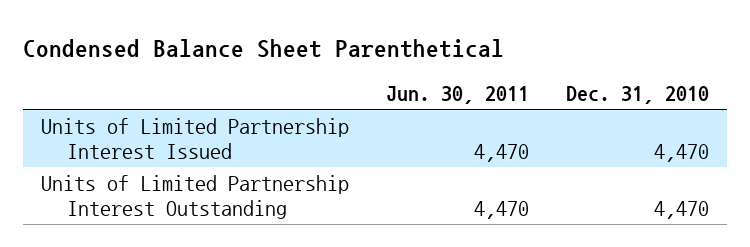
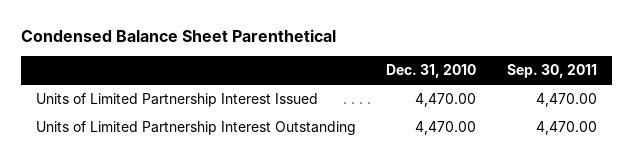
- | Jun. 30, 2011 | Dec. 31, 2010
+ | Dec. 31, 2010 | Sep. 30, 2011
- Units of Limited Partnership Interest Issued | 4,470 | 4,470
- Units of Limited Partnership Interest Outstanding | 4,470 | 4,470
+ Units of Limited Partnership Interest Issued | 4,470.00 | 4,470.00
+ Units of Limited Partnership Interest Outstanding | 4,470.00 | 4,470.00

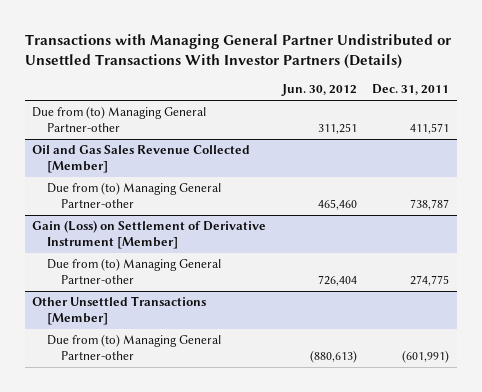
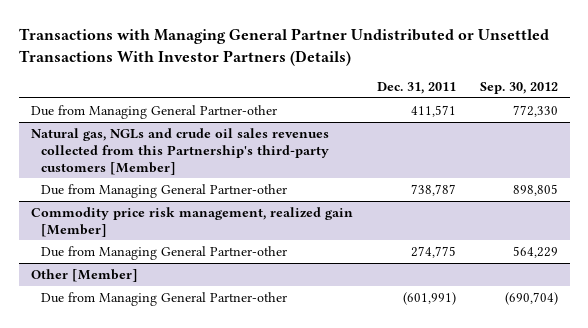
- | Jun. 30, 2012 | Dec. 31, 2011
+ | Dec. 31, 2011 | Sep. 30, 2012
- Due from (to) Managing General Partner-other | 311,251 | 411,571
- Oil and Gas Sales Revenue Collected [Member]
- Due from (to) Managing General Partner-other | 465,460 | 738,787
- Gain (Loss) on Settlement of Derivative Instrument [Member]
- Due from (to) Managing General Partner-other | 726,404 | 274,775
- Other Unsettled Transactions [Member]
- Due from (to) Managing General Partner-other | (880,613) | (601,991)
+ Due from Managing General Partner-other | 411,571 | 772,330
+ Natural gas, NGLs and crude oil sales revenues collected from this Partnership's third-party customers [Member]
+ Due from Managing General Partner-other | 738,787 | 898,805
+ Commodity price risk management, realized gain [Member]
+ Due from Managing General Partner-other | 274,775 | 564,229
+ Other [Member]
+ Due from Managing General Partner-other | (601,991) | (690,704)

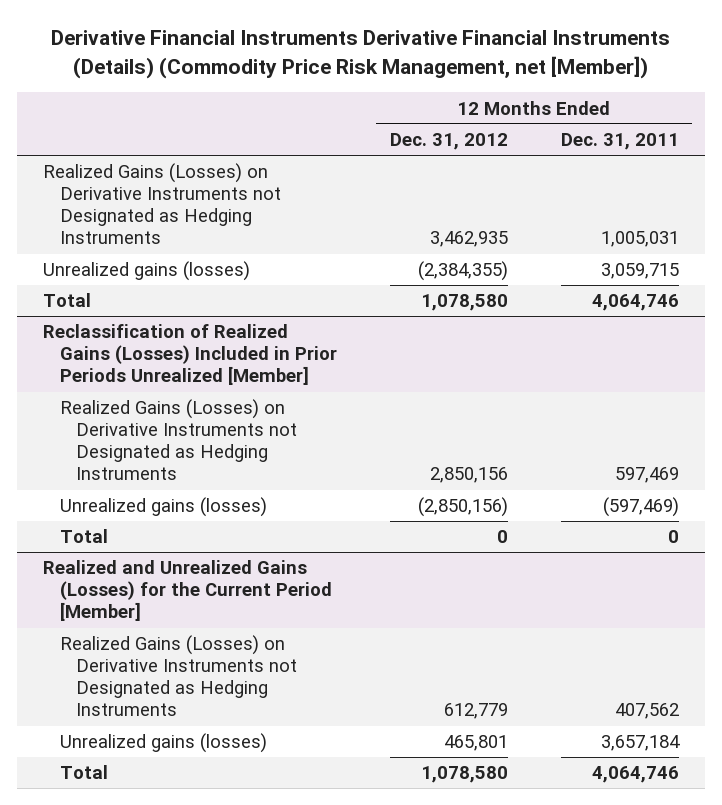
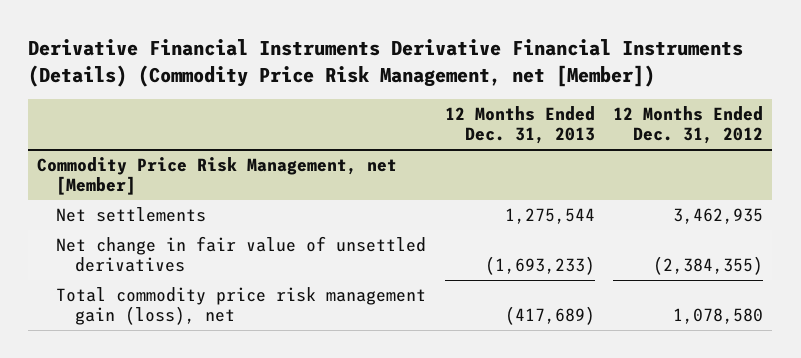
- | 12 Months Ended Dec. 31, 2012 | 12 Months Ended Dec. 31, 2011
+ | 12 Months Ended Dec. 31, 2013 | 12 Months Ended Dec. 31, 2012
- Realized Gains (Losses) on Derivative Instruments not Designated as Hedging Instruments | 3,462,935 | 1,005,031
- Unrealized gains (losses) | (2,384,355) | 3,059,715
- Total | 1,078,580 | 4,064,746
- Reclassification of Realized Gains (Losses) Included in Prior Periods Unrealized [Member]
- Realized Gains (Losses) on Derivative Instruments not Designated as Hedging Instruments | 2,850,156 | 597,469
- Unrealized gains (losses) | (2,850,156) | (597,469)
- Total | 0 | 0
- Realized and Unrealized Gains (Losses) for the Current Period [Member]
- Realized Gains (Losses) on Derivative Instruments not Designated as Hedging Instruments | 612,779 | 407,562
- Unrealized gains (losses) | 465,801 | 3,657,184
- Total | 1,078,580 | 4,064,746
+ Commodity Price Risk Management, net [Member]
+ Net settlements | 1,275,544 | 3,462,935
+ Net change in fair value of unsettled derivatives | (1,693,233) | (2,384,355)
+ Total commodity price risk management gain (loss), net | (417,689) | 1,078,580

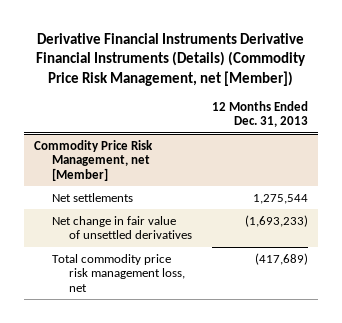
- | 12 Months Ended Dec. 31, 2013 | 12 Months Ended Dec. 31, 2012
+ | 12 Months Ended Dec. 31, 2013
@ Commodity Price Risk Management, net [Member]
- Total commodity price risk management gain (loss), net | (417,689) | 1,078,580
+ Total commodity price risk management loss, net | (417,689)

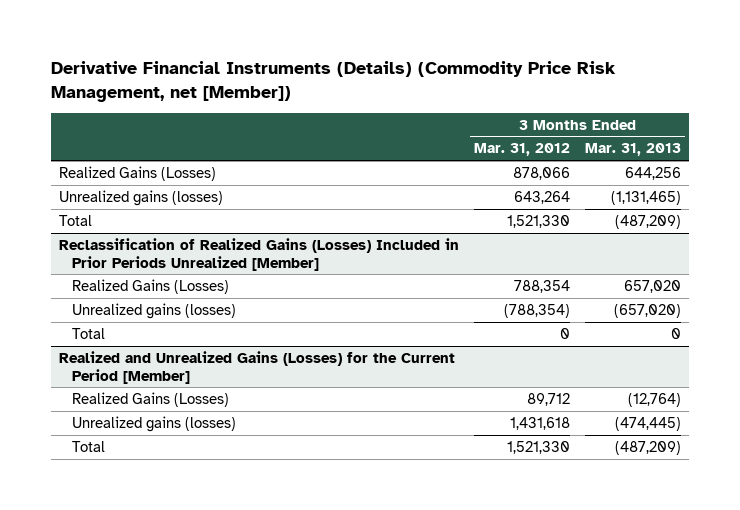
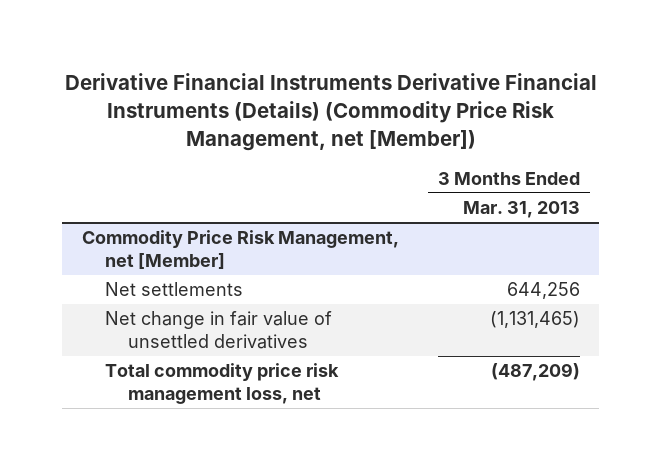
- Derivative Financial Instruments (Details) (Commodity Price Risk Management, net [Member])
+ Derivative Financial Instruments Derivative Financial Instruments (Details) (Commodity Price Risk Management, net [Member])
- | 3 Months Ended Mar. 31, 2012 | 3 Months Ended Mar. 31, 2013
+ | 3 Months Ended Mar. 31, 2013
- Realized Gains (Losses) | 878,066 | 644,256
- Unrealized gains (losses) | 643,264 | (1,131,465)
- Total | 1,521,330 | (487,209)
- Reclassification of Realized Gains (Losses) Included in Prior Periods Unrealized [Member]
- Realized Gains (Losses) | 788,354 | 657,020
- Unrealized gains (losses) | (788,354) | (657,020)
- Total | 0 | 0
- Realized and Unrealized Gains (Losses) for the Current Period [Member]
- Realized Gains (Losses) | 89,712 | (12,764)
- Unrealized gains (losses) | 1,431,618 | (474,445)
- Total | 1,521,330 | (487,209)
+ Commodity Price Risk Management, net [Member]
+ Net settlements | 644,256
+ Net change in fair value of unsettled derivatives | (1,131,465)
+ Total commodity price risk management loss, net | (487,209)

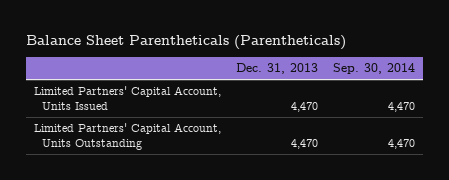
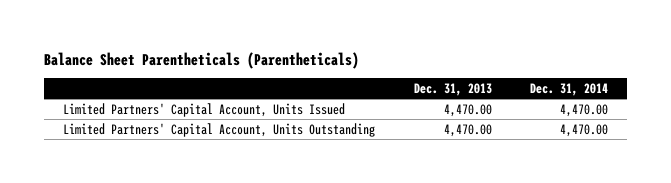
- | Dec. 31, 2013 | Sep. 30, 2014
+ | Dec. 31, 2013 | Dec. 31, 2014
- Limited Partners' Capital Account, Units Issued | 4,470 | 4,470
- Limited Partners' Capital Account, Units Outstanding | 4,470 | 4,470
+ Limited Partners' Capital Account, Units Issued | 4,470.00 | 4,470.00
+ Limited Partners' Capital Account, Units Outstanding | 4,470.00 | 4,470.00

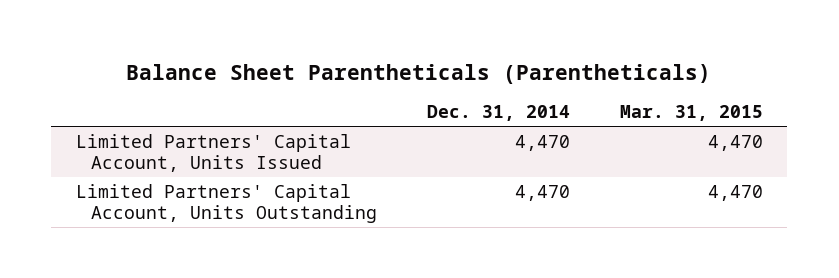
- | Dec. 31, 2013 | Dec. 31, 2014
+ | Dec. 31, 2014 | Mar. 31, 2015
- Limited Partners' Capital Account, Units Issued | 4,470.00 | 4,470.00
- Limited Partners' Capital Account, Units Outstanding | 4,470.00 | 4,470.00
+ Limited Partners' Capital Account, Units Issued | 4,470 | 4,470
+ Limited Partners' Capital Account, Units Outstanding | 4,470 | 4,470

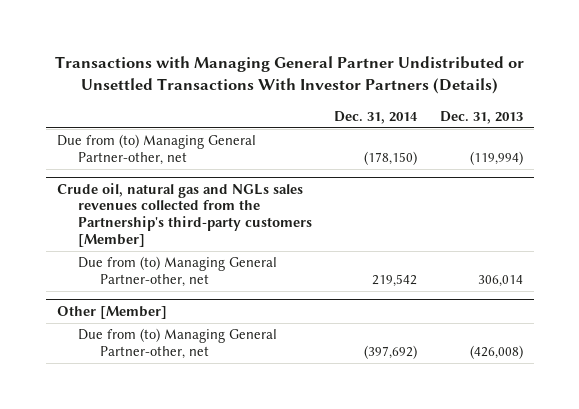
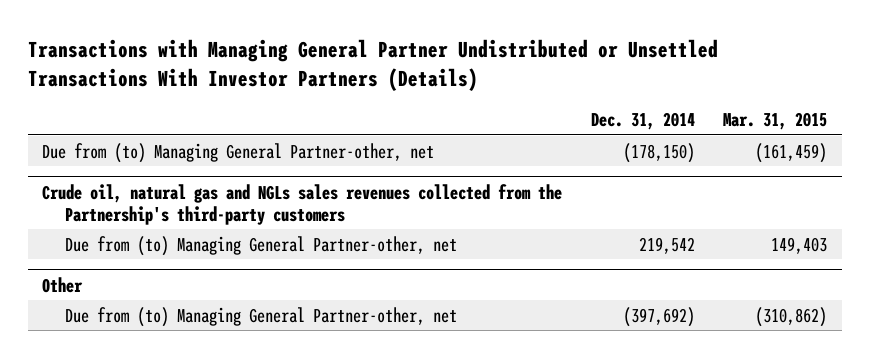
- | Dec. 31, 2014 | Dec. 31, 2013
+ | Dec. 31, 2014 | Mar. 31, 2015
- Crude oil, natural gas and NGLs sales revenues collected from the Partnership's third-party customers [Member]
+ Crude oil, natural gas and NGLs sales revenues collected from the Partnership's third-party customers
- Other [Member]
+ Other

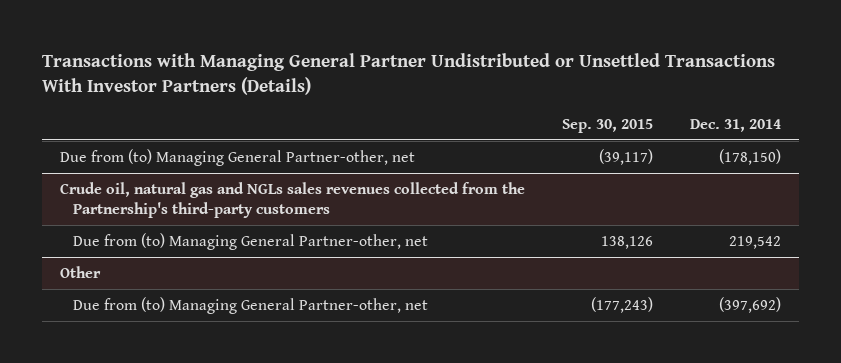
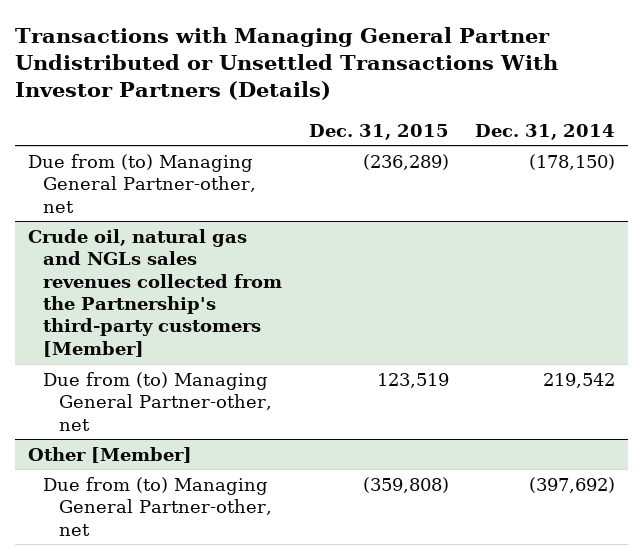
- | Sep. 30, 2015 | Dec. 31, 2014
+ | Dec. 31, 2015 | Dec. 31, 2014
- Crude oil, natural gas and NGLs sales revenues collected from the Partnership's third-party customers
+ Crude oil, natural gas and NGLs sales revenues collected from the Partnership's third-party customers [Member]
- Other
+ Other [Member]

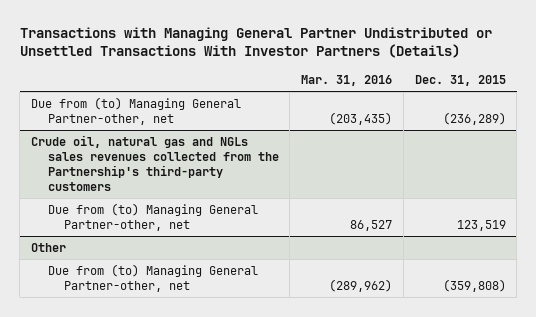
- | Dec. 31, 2015 | Dec. 31, 2014
+ | Mar. 31, 2016 | Dec. 31, 2015
- Crude oil, natural gas and NGLs sales revenues collected from the Partnership's third-party customers [Member]
+ Crude oil, natural gas and NGLs sales revenues collected from the Partnership's third-party customers
- Other [Member]
+ Other

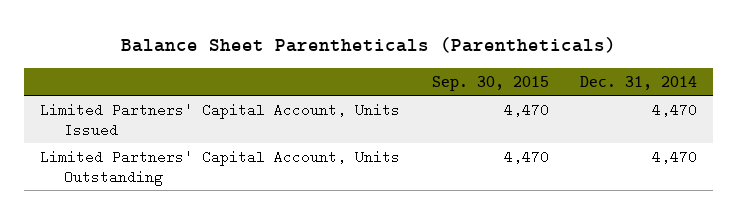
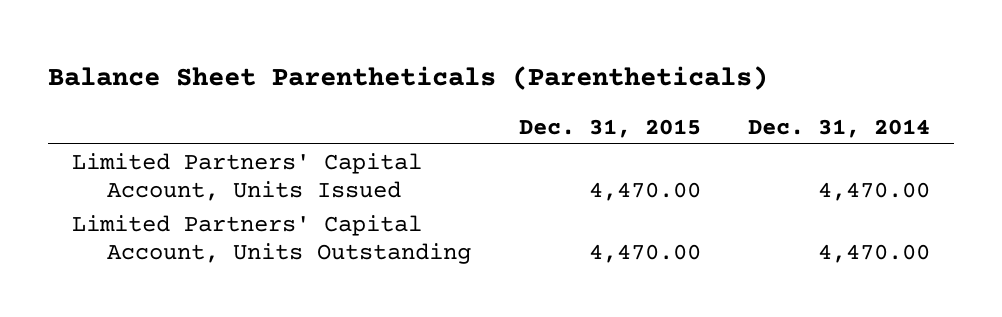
- | Sep. 30, 2015 | Dec. 31, 2014
+ | Dec. 31, 2015 | Dec. 31, 2014
- Limited Partners' Capital Account, Units Issued | 4,470 | 4,470
- Limited Partners' Capital Account, Units Outstanding | 4,470 | 4,470
+ Limited Partners' Capital Account, Units Issued | 4,470.00 | 4,470.00
+ Limited Partners' Capital Account, Units Outstanding | 4,470.00 | 4,470.00

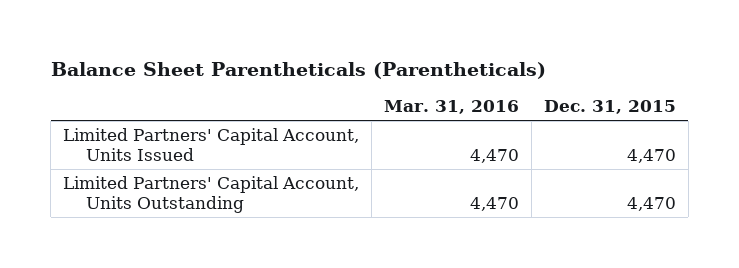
- | Dec. 31, 2015 | Dec. 31, 2014
+ | Mar. 31, 2016 | Dec. 31, 2015
- Limited Partners' Capital Account, Units Issued | 4,470.00 | 4,470.00
- Limited Partners' Capital Account, Units Outstanding | 4,470.00 | 4,470.00
+ Limited Partners' Capital Account, Units Issued | 4,470 | 4,470
+ Limited Partners' Capital Account, Units Outstanding | 4,470 | 4,470

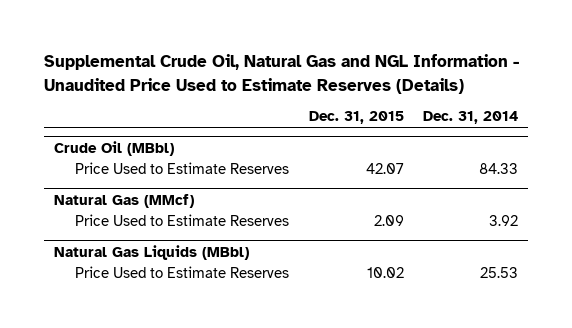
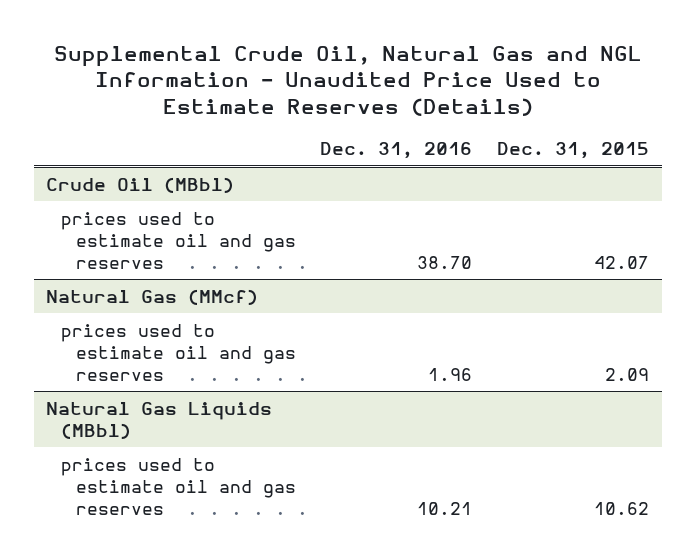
- | Dec. 31, 2015 | Dec. 31, 2014
+ | Dec. 31, 2016 | Dec. 31, 2015
@ Crude Oil (MBbl)
- Price Used to Estimate Reserves | 42.07 | 84.33
+ prices used to estimate oil and gas reserves | 38.70 | 42.07
@ Natural Gas (MMcf)
- Price Used to Estimate Reserves | 2.09 | 3.92
+ prices used to estimate oil and gas reserves | 1.96 | 2.09
@ Natural Gas Liquids (MBbl)
- Price Used to Estimate Reserves | 10.02 | 25.53
+ prices used to estimate oil and gas reserves | 10.21 | 10.62

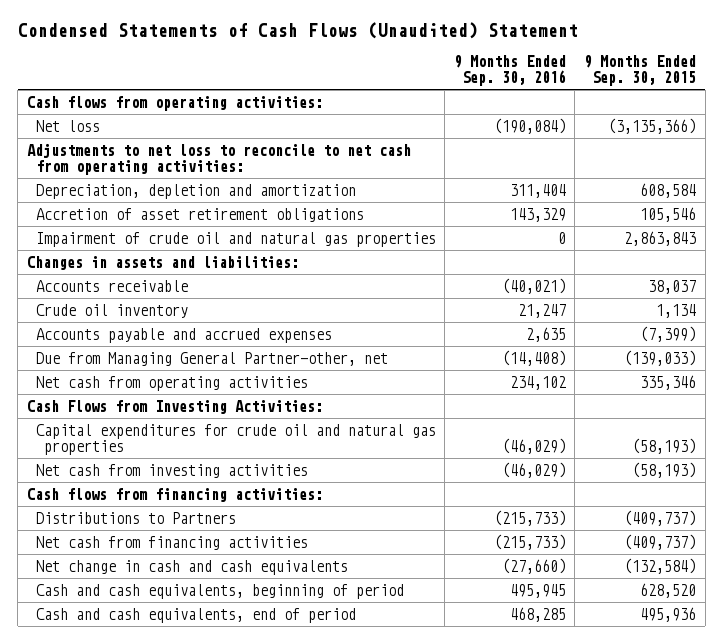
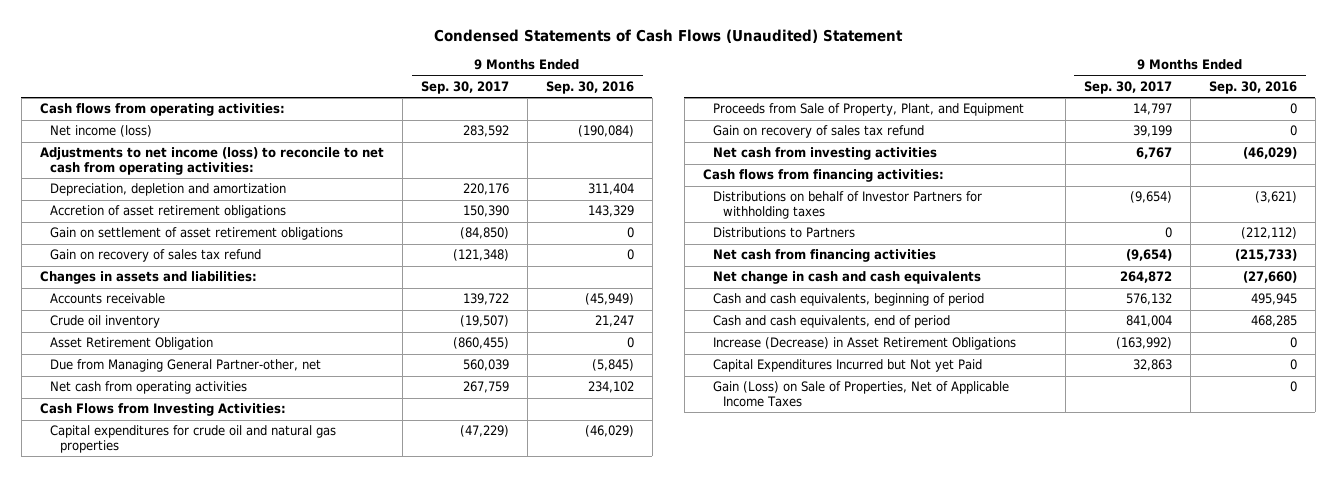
- | 9 Months Ended Sep. 30, 2016 | 9 Months Ended Sep. 30, 2015
+ | 9 Months Ended Sep. 30, 2017 | 9 Months Ended Sep. 30, 2016
- Net loss | (190,084) | (3,135,366)
- Adjustments to net loss to reconcile to net cash from operating activities:
+ Net income (loss) | 283,592 | (190,084)
+ Adjustments to net income (loss) to reconcile to net cash from operating activities:
- Impairment of crude oil and natural gas properties | 0 | 2,863,843
+ Gain on settlement of asset retirement obligations | (84,850) | 0
+ Gain on recovery of sales tax refund | (121,348) | 0
- Accounts receivable | (40,021) | 38,037
+ Accounts receivable | 139,722 | (45,949)
- Accounts payable and accrued expenses | 2,635 | (7,399)
- Due from Managing General Partner-other, net | (14,408) | (139,033)
+ Asset Retirement Obligation | (860,455) | 0
+ Due from Managing General Partner-other, net | 560,039 | (5,845)
+ Proceeds from Sale of Property, Plant, and Equipment | 14,797 | 0
+ Gain on recovery of sales tax refund | 39,199 | 0
- Distributions to Partners | (215,733) | (409,737)
+ Distributions on behalf of Investor Partners for withholding taxes | (9,654) | (3,621)
+ Distributions to Partners | 0 | (212,112)
+ Increase (Decrease) in Asset Retirement Obligations | (163,992) | 0
+ Capital Expenditures Incurred but Not yet Paid | 32,863 | 0
+ Gain (Loss) on Sale of Properties, Net of Applicable Income Taxes | | 0

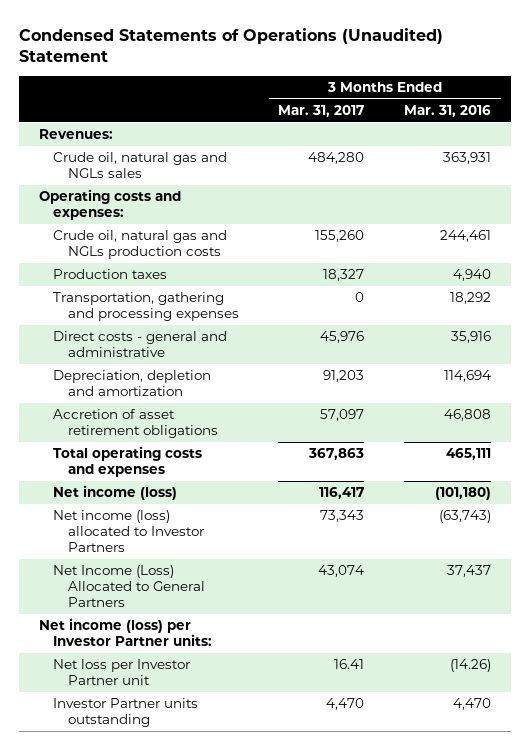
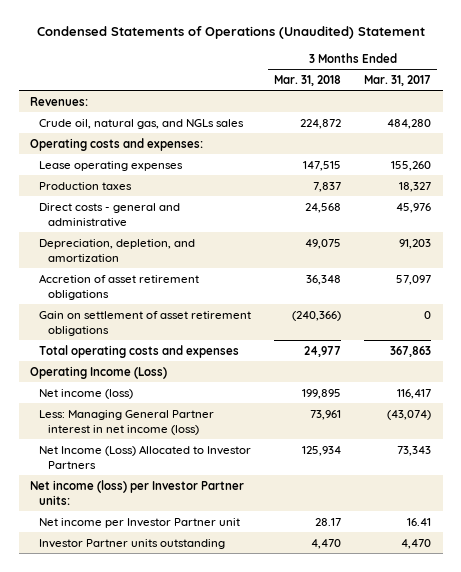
- | 3 Months Ended Mar. 31, 2017 | 3 Months Ended Mar. 31, 2016
+ | 3 Months Ended Mar. 31, 2018 | 3 Months Ended Mar. 31, 2017
- Crude oil, natural gas and NGLs sales | 484,280 | 363,931
+ Crude oil, natural gas, and NGLs sales | 224,872 | 484,280
- Crude oil, natural gas and NGLs production costs | 155,260 | 244,461
+ Lease operating expenses | 147,515 | 155,260
- Transportation, gathering and processing expenses | 0 | 18,292
- Depreciation, depletion and amortization | 91,203 | 114,694
+ Depreciation, depletion, and amortization | 49,075 | 91,203
+ Gain on settlement of asset retirement obligations | (240,366) | 0
+ Operating Income (Loss)
- Net income (loss) allocated to Investor Partners | 73,343 | (63,743)
- Net Income (Loss) Allocated to General Partners | 43,074 | 37,437
+ Less: Managing General Partner interest in net income (loss) | 73,961 | (43,074)
+ Net Income (Loss) Allocated to Investor Partners | 125,934 | 73,343
- Net loss per Investor Partner unit | 16.41 | (14.26)
+ Net income per Investor Partner unit | 28.17 | 16.41

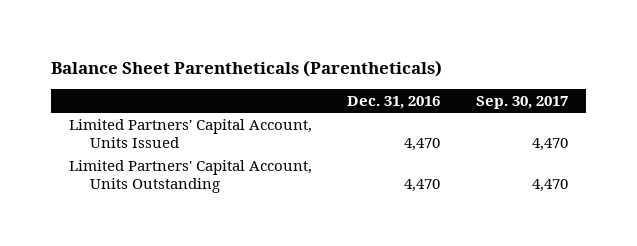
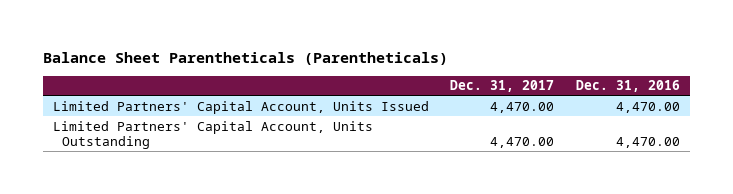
- | Dec. 31, 2016 | Sep. 30, 2017
+ | Dec. 31, 2017 | Dec. 31, 2016
- Limited Partners' Capital Account, Units Issued | 4,470 | 4,470
- Limited Partners' Capital Account, Units Outstanding | 4,470 | 4,470
+ Limited Partners' Capital Account, Units Issued | 4,470.00 | 4,470.00
+ Limited Partners' Capital Account, Units Outstanding | 4,470.00 | 4,470.00

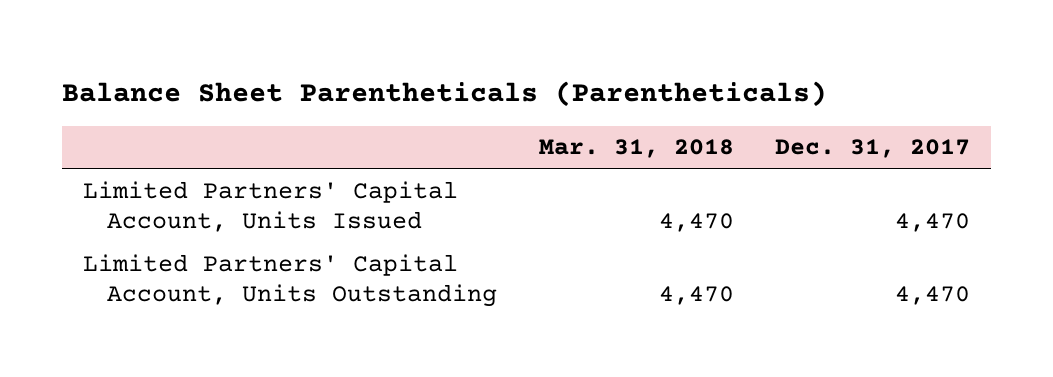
- | Dec. 31, 2017 | Dec. 31, 2016
+ | Mar. 31, 2018 | Dec. 31, 2017
- Limited Partners' Capital Account, Units Issued | 4,470.00 | 4,470.00
- Limited Partners' Capital Account, Units Outstanding | 4,470.00 | 4,470.00
+ Limited Partners' Capital Account, Units Issued | 4,470 | 4,470
+ Limited Partners' Capital Account, Units Outstanding | 4,470 | 4,470

